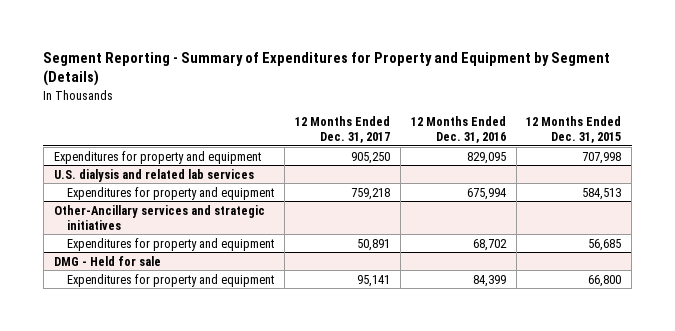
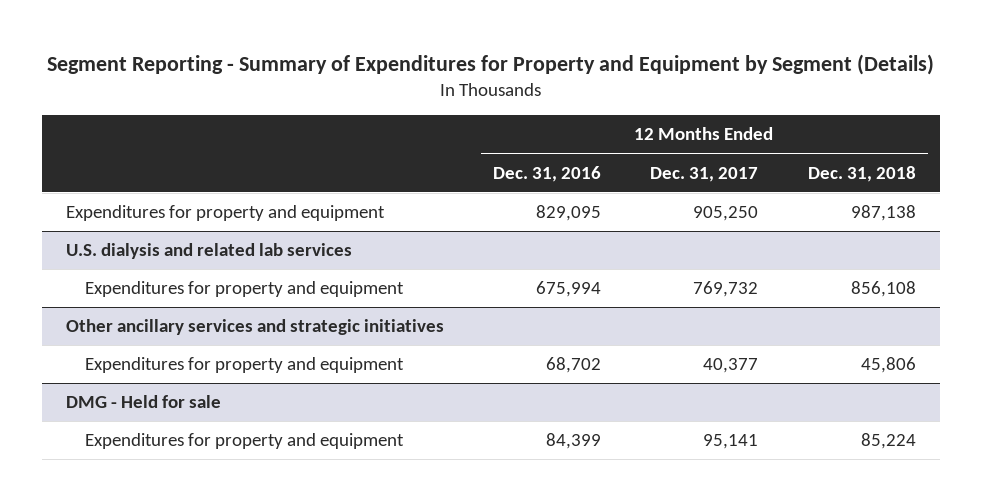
- | 12 Months Ended Dec. 31, 2017 | 12 Months Ended Dec. 31, 2016 | 12 Months Ended Dec. 31, 2015
+ | 12 Months Ended Dec. 31, 2016 | 12 Months Ended Dec. 31, 2017 | 12 Months Ended Dec. 31, 2018
@ U.S. dialysis and related lab services
- Expenditures for property and equipment | 759,218 | 675,994 | 584,513
- Other-Ancillary services and strategic initiatives
- Expenditures for property and equipment | 50,891 | 68,702 | 56,685
@ U.S. dialysis and related lab services
+ Expenditures for property and equipment | 675,994 | 769,732 | 856,108
+ Other ancillary services and strategic initiatives
+ Expenditures for property and equipment | 68,702 | 40,377 | 45,806

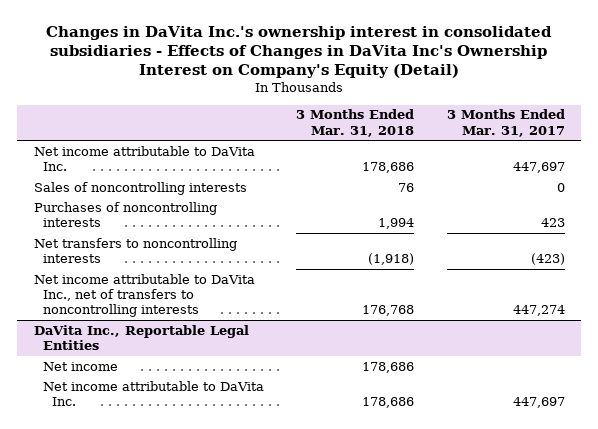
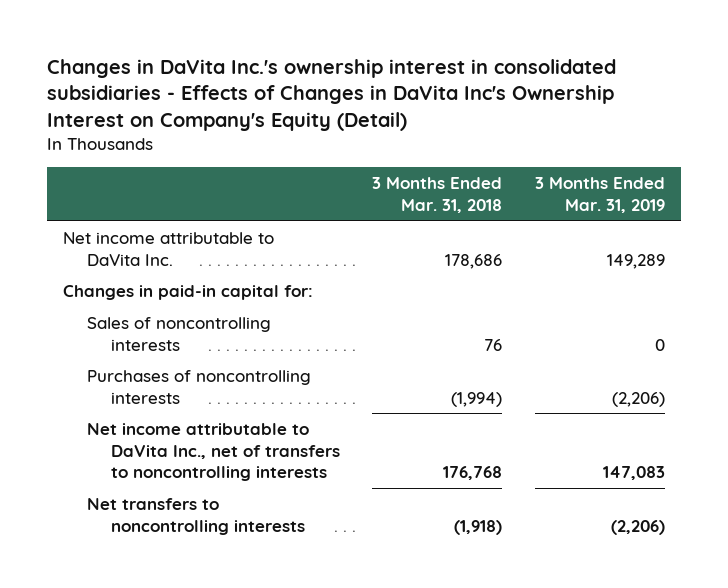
- | 3 Months Ended Mar. 31, 2018 | 3 Months Ended Mar. 31, 2017
+ | 3 Months Ended Mar. 31, 2018 | 3 Months Ended Mar. 31, 2019
+ Changes in paid-in capital for:
- Purchases of noncontrolling interests | 1,994 | 423
+ Purchases of noncontrolling interests | (1,994) | (2,206)
- DaVita Inc., Reportable Legal Entities
- Net income | 178,686 |
- Net income attributable to DaVita Inc. | 178,686 | 447,697
moved down: Net transfers to noncontrolling interests | (1,918) | (2,206)

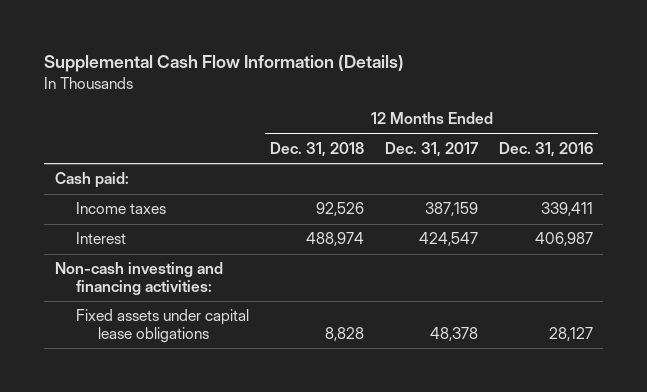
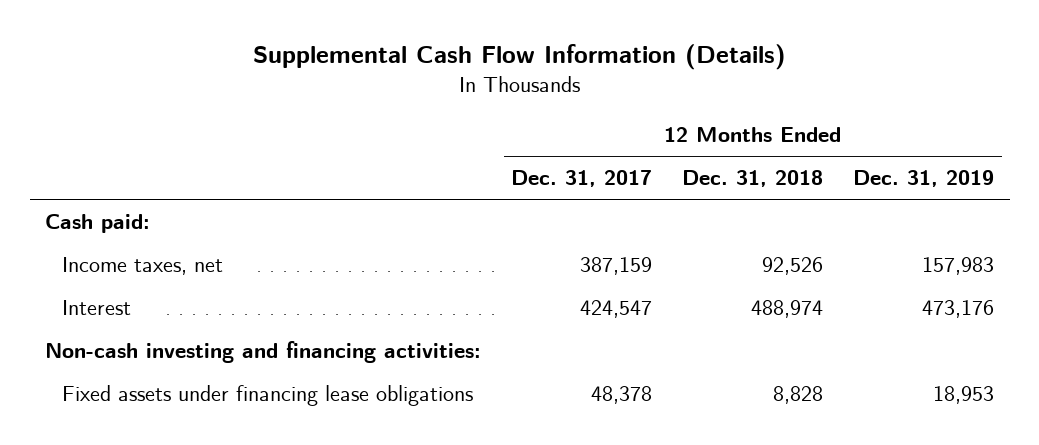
- | 12 Months Ended Dec. 31, 2018 | 12 Months Ended Dec. 31, 2017 | 12 Months Ended Dec. 31, 2016
+ | 12 Months Ended Dec. 31, 2017 | 12 Months Ended Dec. 31, 2018 | 12 Months Ended Dec. 31, 2019
- Income taxes | 92,526 | 387,159 | 339,411
+ Income taxes, net | 387,159 | 92,526 | 157,983
- Fixed assets under capital lease obligations | 8,828 | 48,378 | 28,127
+ Fixed assets under financing lease obligations | 48,378 | 8,828 | 18,953

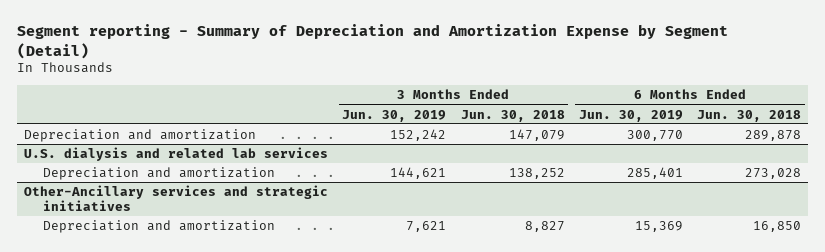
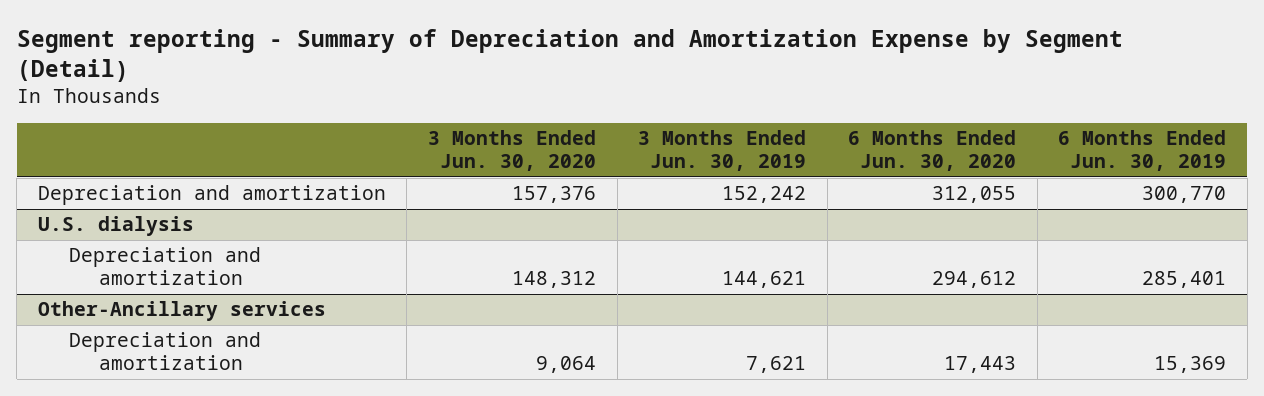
- | 3 Months Ended Jun. 30, 2019 | 3 Months Ended Jun. 30, 2018 | 6 Months Ended Jun. 30, 2019 | 6 Months Ended Jun. 30, 2018
+ | 3 Months Ended Jun. 30, 2020 | 3 Months Ended Jun. 30, 2019 | 6 Months Ended Jun. 30, 2020 | 6 Months Ended Jun. 30, 2019
- U.S. dialysis and related lab services
+ U.S. dialysis
- Other-Ancillary services and strategic initiatives
+ Other-Ancillary services

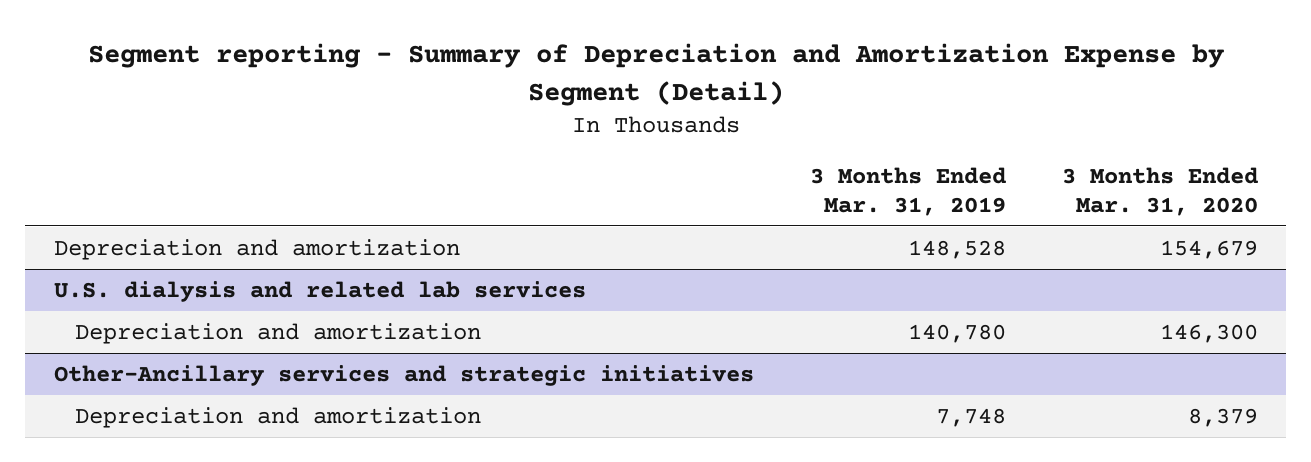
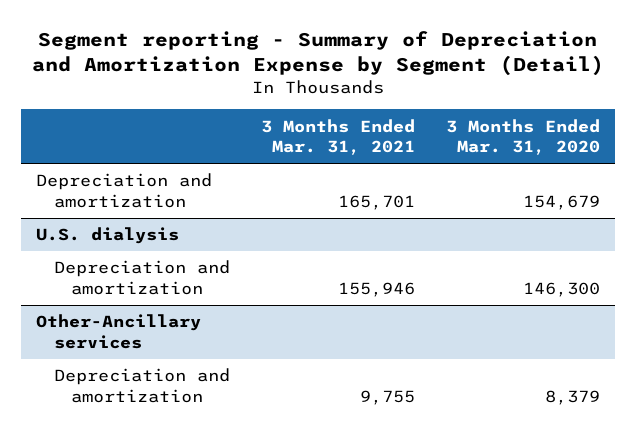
- | 3 Months Ended Mar. 31, 2019 | 3 Months Ended Mar. 31, 2020
+ | 3 Months Ended Mar. 31, 2021 | 3 Months Ended Mar. 31, 2020
- U.S. dialysis and related lab services
+ U.S. dialysis
- Other-Ancillary services and strategic initiatives
+ Other-Ancillary services

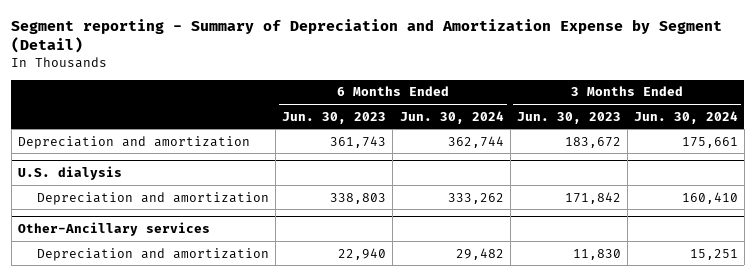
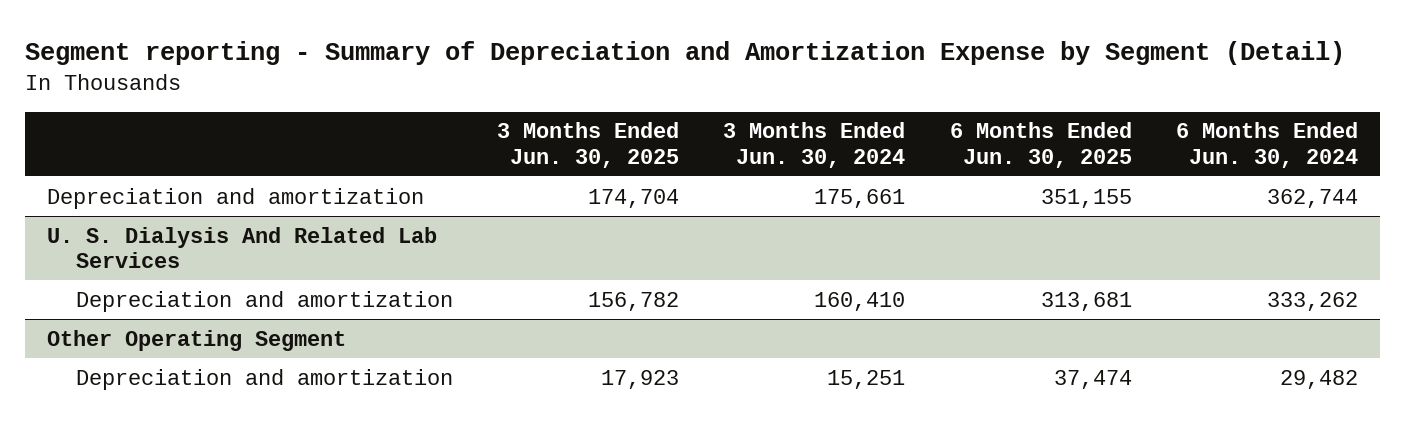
- | 6 Months Ended Jun. 30, 2023 | 6 Months Ended Jun. 30, 2024 | 3 Months Ended Jun. 30, 2023 | 3 Months Ended Jun. 30, 2024
+ | 3 Months Ended Jun. 30, 2025 | 3 Months Ended Jun. 30, 2024 | 6 Months Ended Jun. 30, 2025 | 6 Months Ended Jun. 30, 2024
- U.S. dialysis
+ U. S. Dialysis And Related Lab Services
- Other-Ancillary services
+ Other Operating Segment

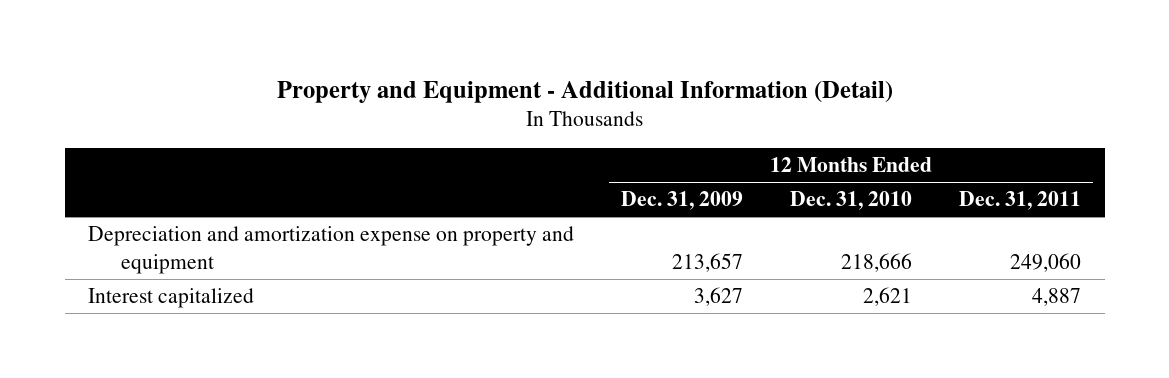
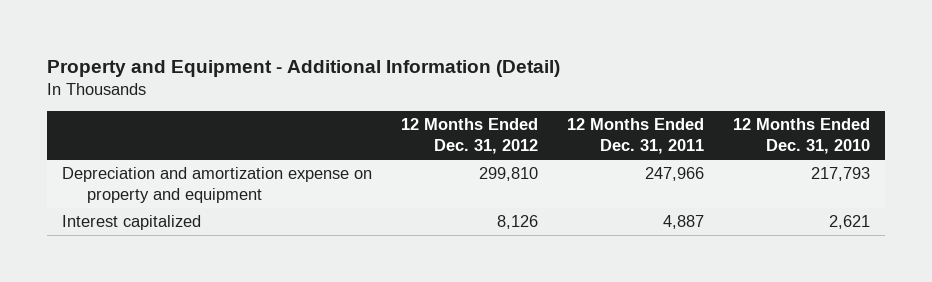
- | 12 Months Ended Dec. 31, 2009 | 12 Months Ended Dec. 31, 2010 | 12 Months Ended Dec. 31, 2011
+ | 12 Months Ended Dec. 31, 2012 | 12 Months Ended Dec. 31, 2011 | 12 Months Ended Dec. 31, 2010
- Depreciation and amortization expense on property and equipment | 213,657 | 218,666 | 249,060
+ Depreciation and amortization expense on property and equipment | 299,810 | 247,966 | 217,793

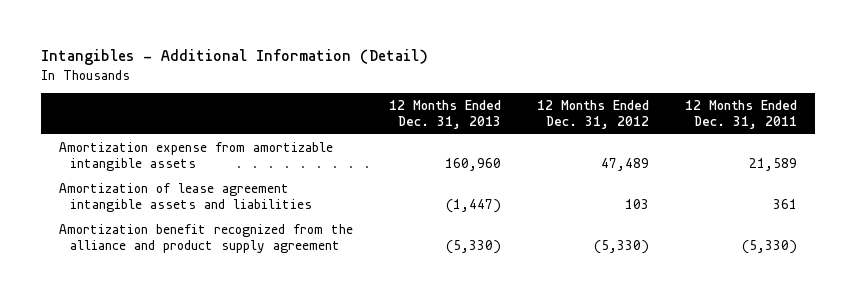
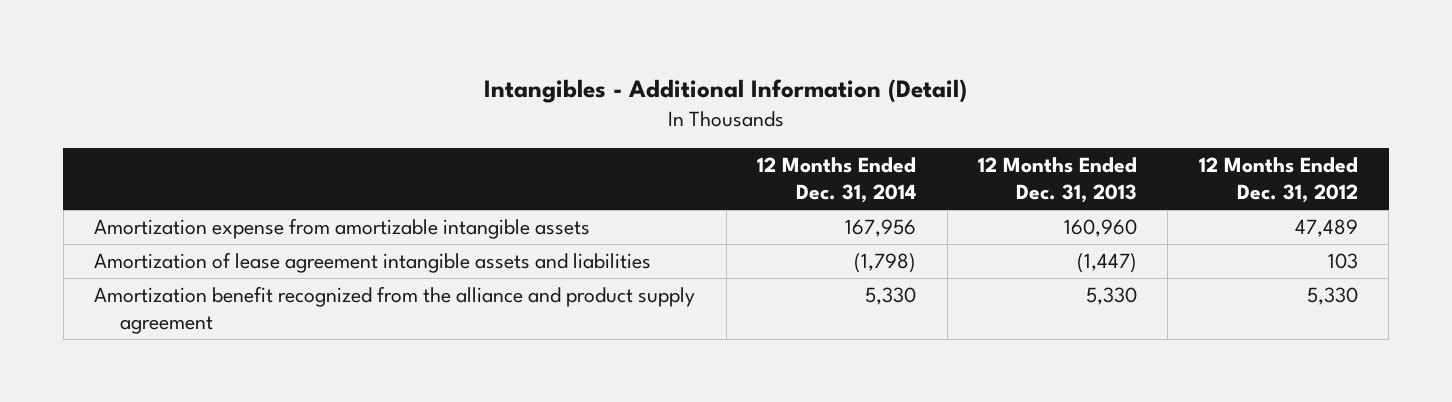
- | 12 Months Ended Dec. 31, 2013 | 12 Months Ended Dec. 31, 2012 | 12 Months Ended Dec. 31, 2011
+ | 12 Months Ended Dec. 31, 2014 | 12 Months Ended Dec. 31, 2013 | 12 Months Ended Dec. 31, 2012
- Amortization benefit recognized from the alliance and product supply agreement | (5,330) | (5,330) | (5,330)
+ Amortization benefit recognized from the alliance and product supply agreement | 5,330 | 5,330 | 5,330

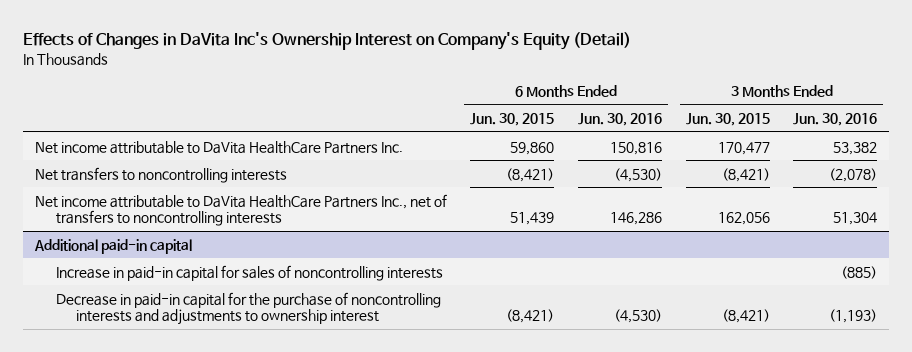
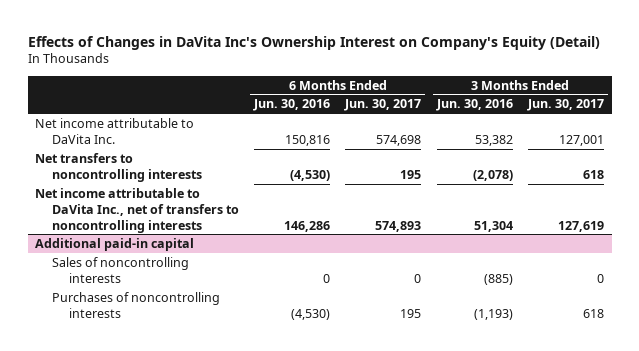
- | 6 Months Ended Jun. 30, 2015 | 6 Months Ended Jun. 30, 2016 | 3 Months Ended Jun. 30, 2015 | 3 Months Ended Jun. 30, 2016
+ | 6 Months Ended Jun. 30, 2016 | 6 Months Ended Jun. 30, 2017 | 3 Months Ended Jun. 30, 2016 | 3 Months Ended Jun. 30, 2017
- Net income attributable to DaVita HealthCare Partners Inc. | 59,860 | 150,816 | 170,477 | 53,382
+ Net income attributable to DaVita Inc. | 150,816 | 574,698 | 53,382 | 127,001
- Net income attributable to DaVita HealthCare Partners Inc., net of transfers to noncontrolling interests | 51,439 | 146,286 | 162,056 | 51,304
+ Net income attributable to DaVita Inc., net of transfers to noncontrolling interests | 146,286 | 574,893 | 51,304 | 127,619
@ Additional paid-in capital
- Increase in paid-in capital for sales of noncontrolling interests | | | | (885)
- Decrease in paid-in capital for the purchase of noncontrolling interests and adjustments to ownership interest | (8,421) | (4,530) | (8,421) | (1,193)
+ Sales of noncontrolling interests | 0 | 0 | (885) | 0
+ Purchases of noncontrolling interests | (4,530) | 195 | (1,193) | 618

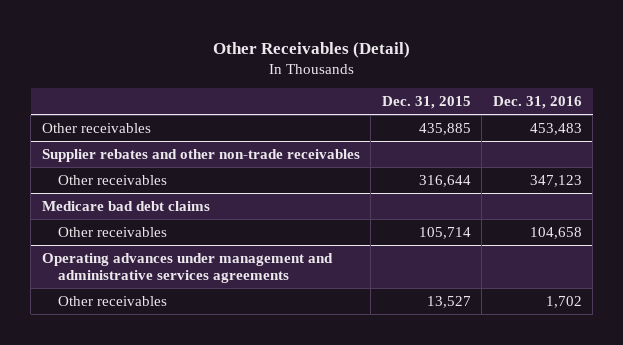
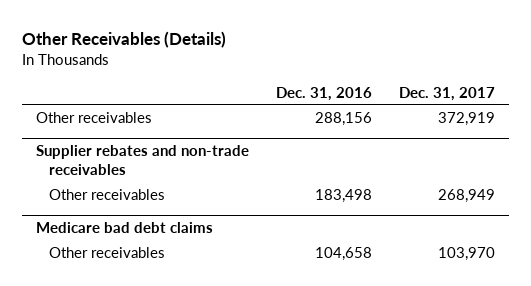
- Other Receivables (Detail)
+ Other Receivables (Details)
- | Dec. 31, 2015 | Dec. 31, 2016
+ | Dec. 31, 2016 | Dec. 31, 2017
- Other receivables | 435,885 | 453,483
- Supplier rebates and other non-trade receivables
- Other receivables | 316,644 | 347,123
+ Other receivables | 288,156 | 372,919
+ Supplier rebates and non-trade receivables
+ Other receivables | 183,498 | 268,949
- Operating advances under management and administrative services agreements
- Other receivables | 13,527 | 1,702

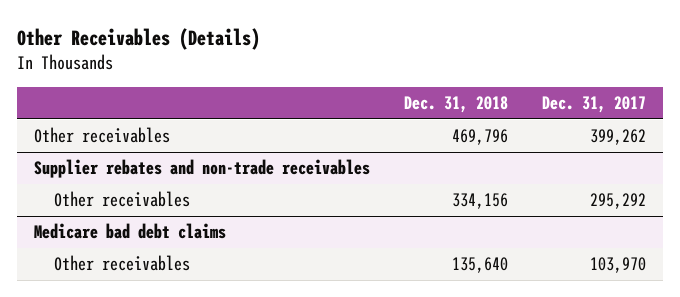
- | Dec. 31, 2016 | Dec. 31, 2017
+ | Dec. 31, 2018 | Dec. 31, 2017
- Other receivables | 288,156 | 372,919
+ Other receivables | 469,796 | 399,262
@ Supplier rebates and non-trade receivables
- Other receivables | 183,498 | 268,949
+ Other receivables | 334,156 | 295,292

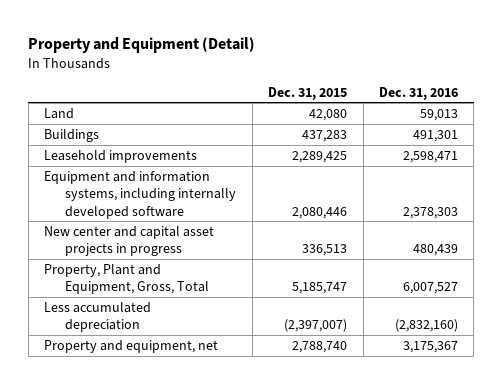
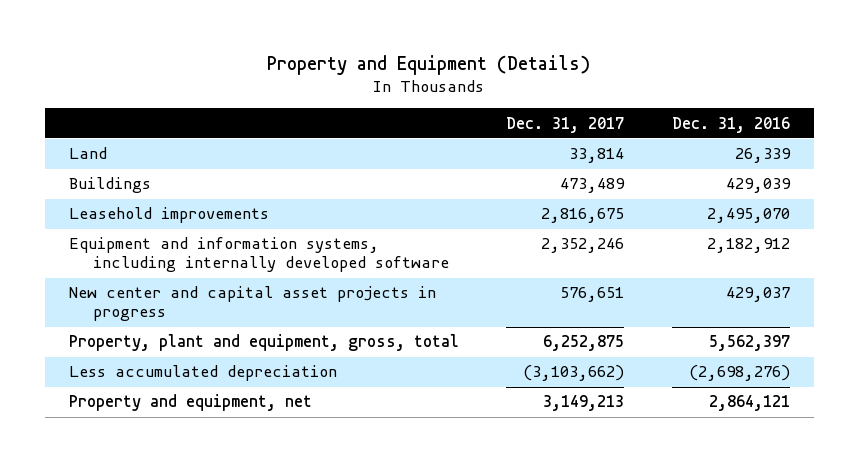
- Property and Equipment (Detail)
+ Property and Equipment (Details)
- | Dec. 31, 2015 | Dec. 31, 2016
+ | Dec. 31, 2017 | Dec. 31, 2016
- Land | 42,080 | 59,013
- Buildings | 437,283 | 491,301
- Leasehold improvements | 2,289,425 | 2,598,471
- Equipment and information systems, including internally developed software | 2,080,446 | 2,378,303
- New center and capital asset projects in progress | 336,513 | 480,439
- Property, Plant and Equipment, Gross, Total | 5,185,747 | 6,007,527
- Less accumulated depreciation | (2,397,007) | (2,832,160)
- Property and equipment, net | 2,788,740 | 3,175,367
+ Land | 33,814 | 26,339
+ Buildings | 473,489 | 429,039
+ Leasehold improvements | 2,816,675 | 2,495,070
+ Equipment and information systems, including internally developed software | 2,352,246 | 2,182,912
+ New center and capital asset projects in progress | 576,651 | 429,037
+ Property, plant and equipment, gross, total | 6,252,875 | 5,562,397
+ Less accumulated depreciation | (3,103,662) | (2,698,276)
+ Property and equipment, net | 3,149,213 | 2,864,121

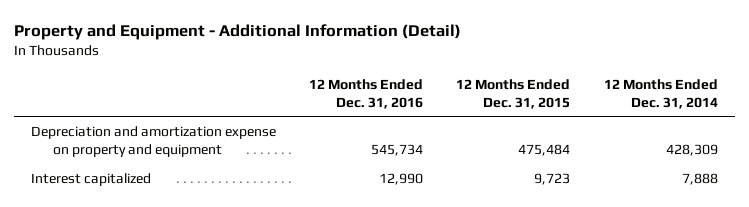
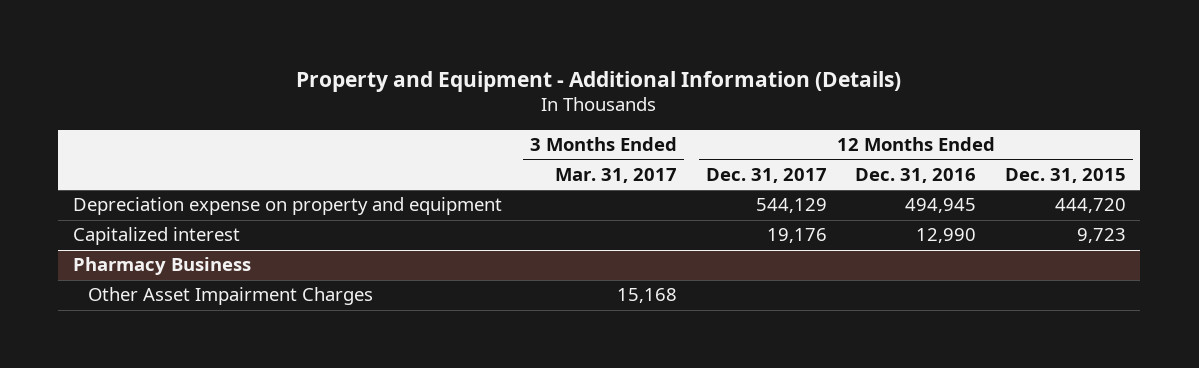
- Property and Equipment - Additional Information (Detail)
+ Property and Equipment - Additional Information (Details)
- | 12 Months Ended Dec. 31, 2016 | 12 Months Ended Dec. 31, 2015 | 12 Months Ended Dec. 31, 2014
+ | 3 Months Ended Mar. 31, 2017 | 12 Months Ended Dec. 31, 2017 | 12 Months Ended Dec. 31, 2016 | 12 Months Ended Dec. 31, 2015
- Depreciation and amortization expense on property and equipment | 545,734 | 475,484 | 428,309
- Interest capitalized | 12,990 | 9,723 | 7,888
+ Depreciation expense on property and equipment | | 544,129 | 494,945 | 444,720
+ Capitalized interest | | 19,176 | 12,990 | 9,723
+ Pharmacy Business
+ Other Asset Impairment Charges | 15,168 | | |

